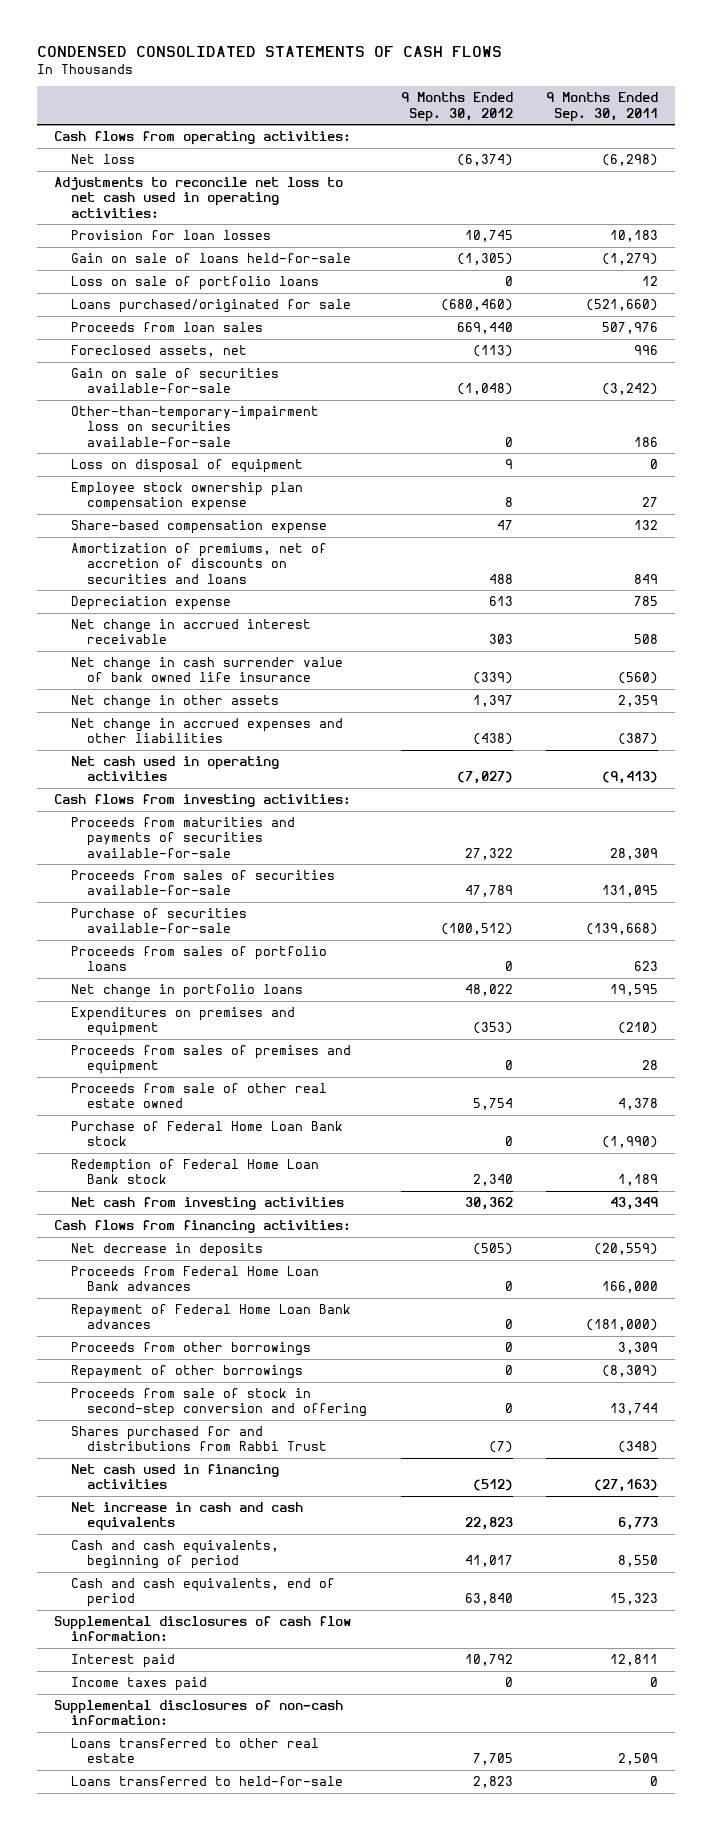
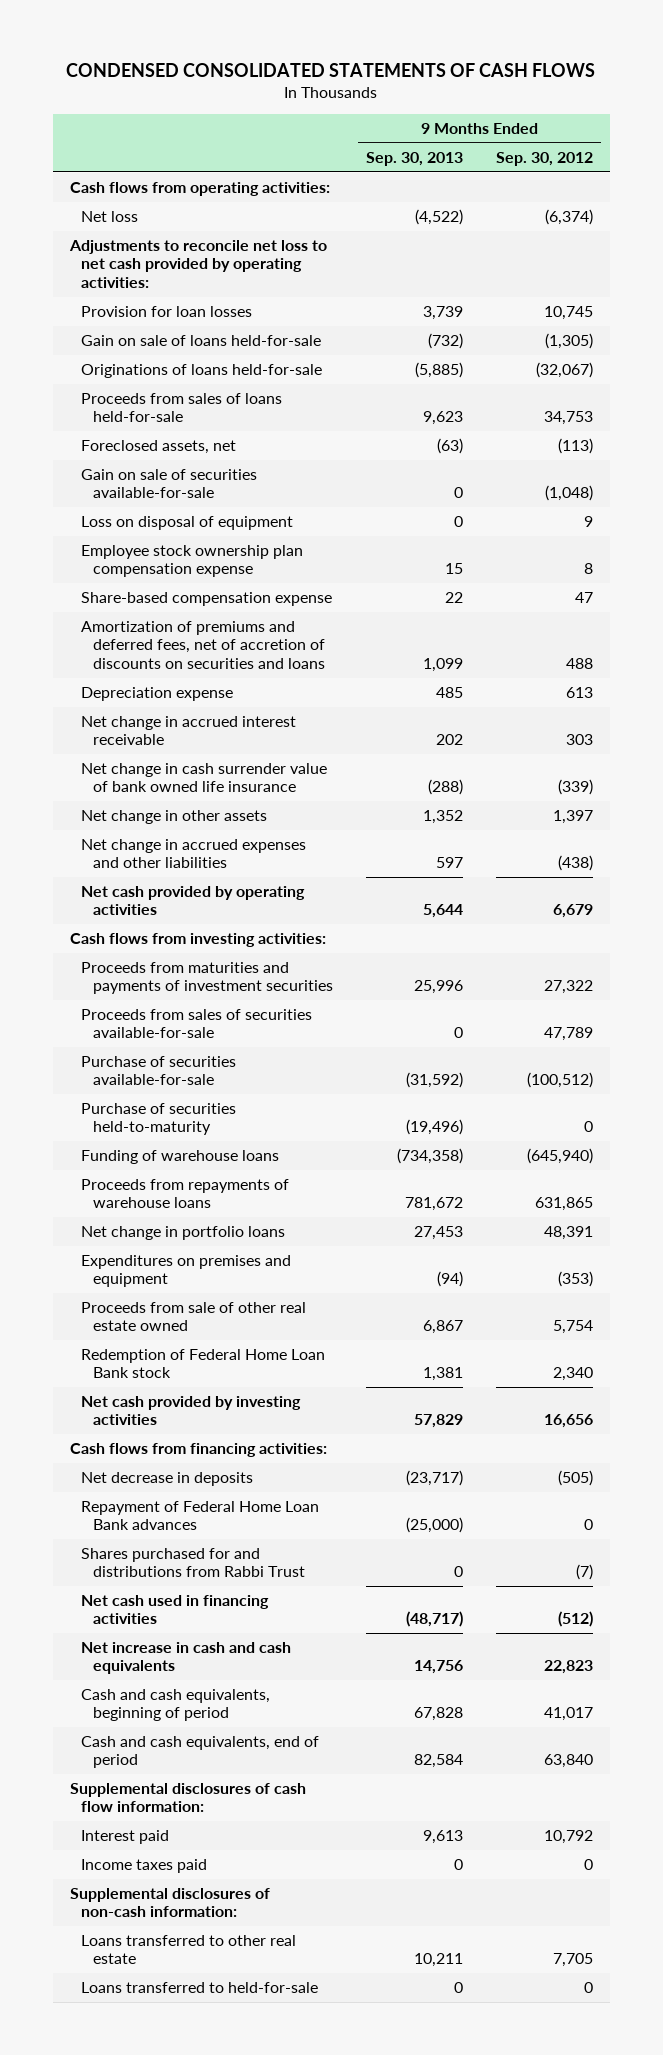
- | 9 Months Ended Sep. 30, 2012 | 9 Months Ended Sep. 30, 2011
+ | 9 Months Ended Sep. 30, 2013 | 9 Months Ended Sep. 30, 2012
- Adjustments to reconcile net loss to net cash used in operating activities:
+ Adjustments to reconcile net loss to net cash provided by operating activities:
- Loss on sale of portfolio loans | 0 | 12
- Loans purchased/originated for sale | (680,460) | (521,660)
- Proceeds from loan sales | 669,440 | 507,976
+ Originations of loans held-for-sale | (5,885) | (32,067)
+ Proceeds from sales of loans held-for-sale | 9,623 | 34,753
- Other-than-temporary-impairment loss on securities available-for-sale | 0 | 186
- Amortization of premiums, net of accretion of discounts on securities and loans | 488 | 849
+ Amortization of premiums and deferred fees, net of accretion of discounts on securities and loans | 1,099 | 488
- Net cash used in operating activities | (7,027) | (9,413)
+ Net cash provided by operating activities | 5,644 | 6,679
- Proceeds from maturities and payments of securities available-for-sale | 27,322 | 28,309
+ Proceeds from maturities and payments of investment securities | 25,996 | 27,322
- Proceeds from sales of portfolio loans | 0 | 623
- Net change in portfolio loans | 48,022 | 19,595
+ Purchase of securities held-to-maturity | (19,496) | 0
+ Funding of warehouse loans | (734,358) | (645,940)
+ Proceeds from repayments of warehouse loans | 781,672 | 631,865
+ Net change in portfolio loans | 27,453 | 48,391
- Proceeds from sales of premises and equipment | 0 | 28
- Purchase of Federal Home Loan Bank stock | 0 | (1,990)
- Net cash from investing activities | 30,362 | 43,349
+ Net cash provided by investing activities | 57,829 | 16,656
- Proceeds from Federal Home Loan Bank advances | 0 | 166,000
- Proceeds from other borrowings | 0 | 3,309
- Repayment of other borrowings | 0 | (8,309)
- Proceeds from sale of stock in second-step conversion and offering | 0 | 13,744
- Loans transferred to held-for-sale | 2,823 | 0
+ Loans transferred to held-for-sale | 0 | 0

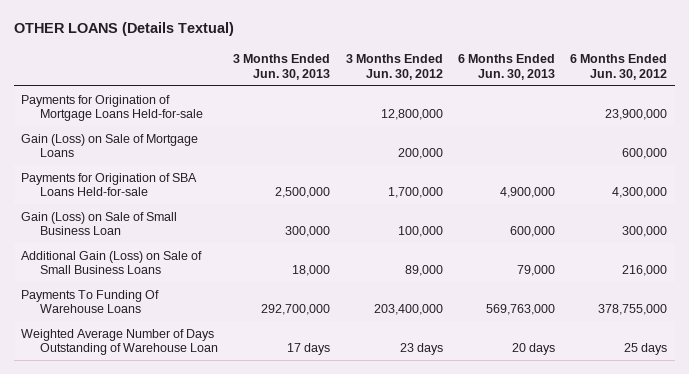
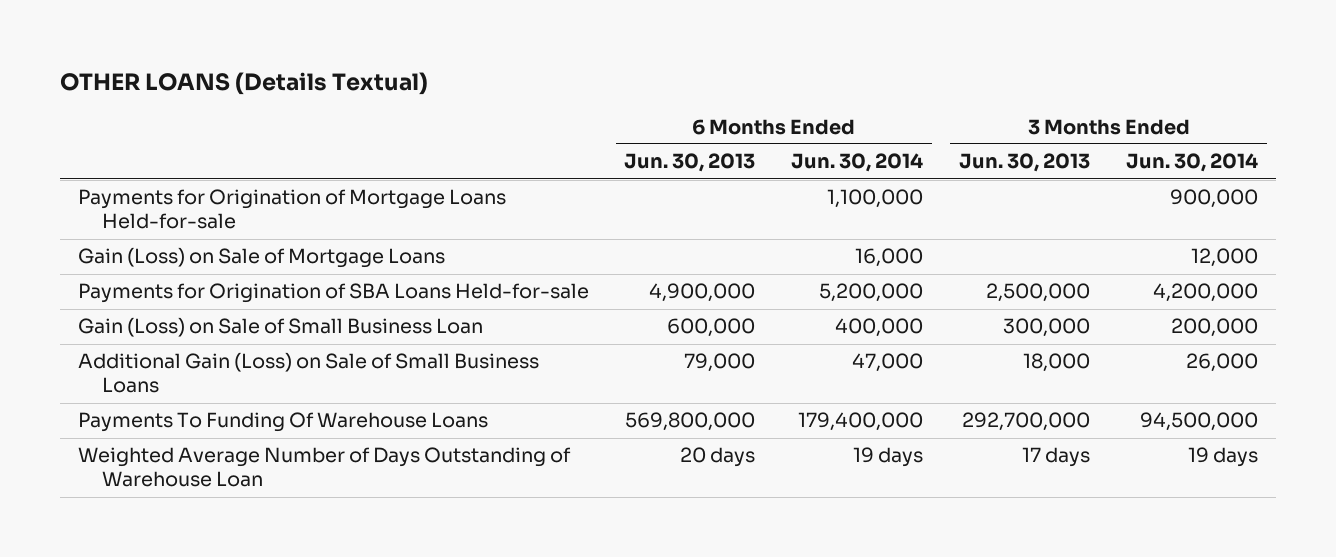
- | 3 Months Ended Jun. 30, 2013 | 3 Months Ended Jun. 30, 2012 | 6 Months Ended Jun. 30, 2013 | 6 Months Ended Jun. 30, 2012
+ | 6 Months Ended Jun. 30, 2013 | 6 Months Ended Jun. 30, 2014 | 3 Months Ended Jun. 30, 2013 | 3 Months Ended Jun. 30, 2014
- Payments To Funding Of Warehouse Loans | 292,700,000 | 203,400,000 | 569,763,000 | 378,755,000
+ Payments To Funding Of Warehouse Loans | 569,800,000 | 179,400,000 | 292,700,000 | 94,500,000

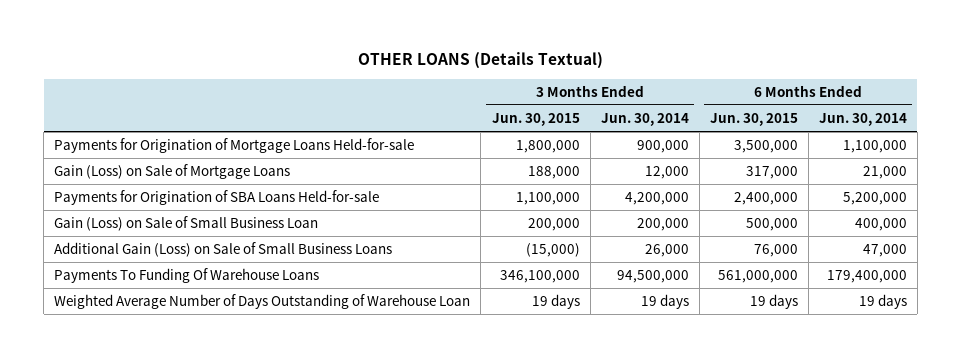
- | 6 Months Ended Jun. 30, 2013 | 6 Months Ended Jun. 30, 2014 | 3 Months Ended Jun. 30, 2013 | 3 Months Ended Jun. 30, 2014
+ | 3 Months Ended Jun. 30, 2015 | 3 Months Ended Jun. 30, 2014 | 6 Months Ended Jun. 30, 2015 | 6 Months Ended Jun. 30, 2014
- Gain (Loss) on Sale of Mortgage Loans | | 16,000 | | 12,000
+ Gain (Loss) on Sale of Mortgage Loans | 188,000 | 12,000 | 317,000 | 21,000

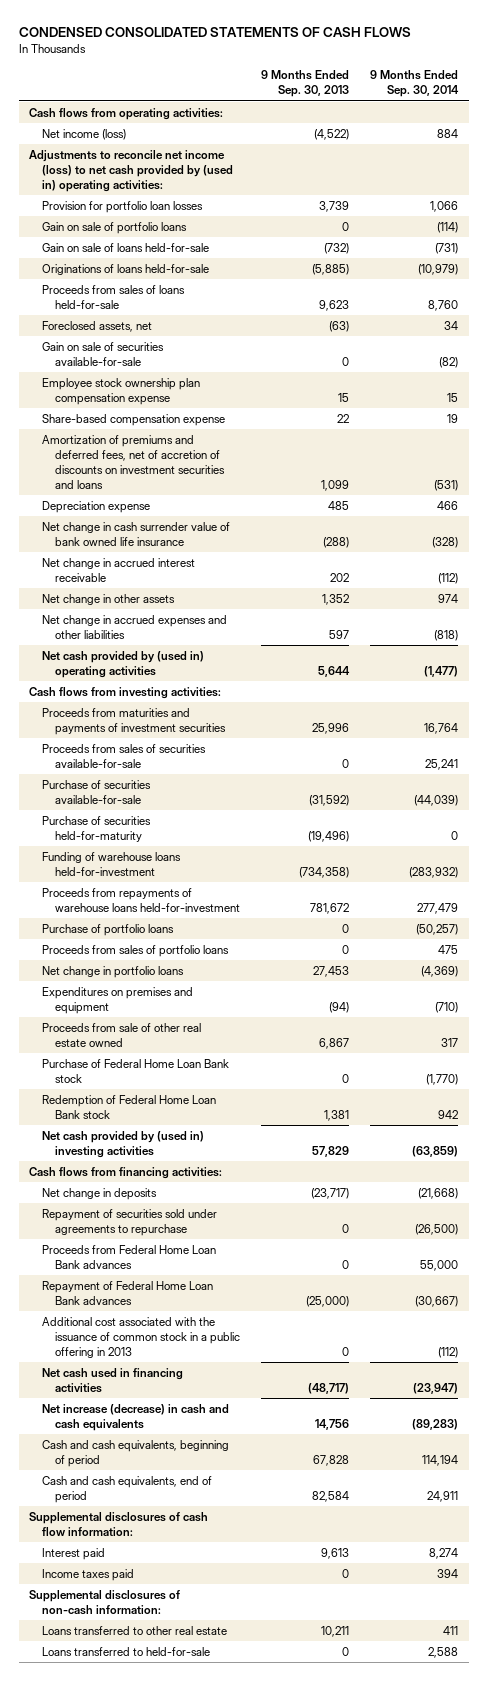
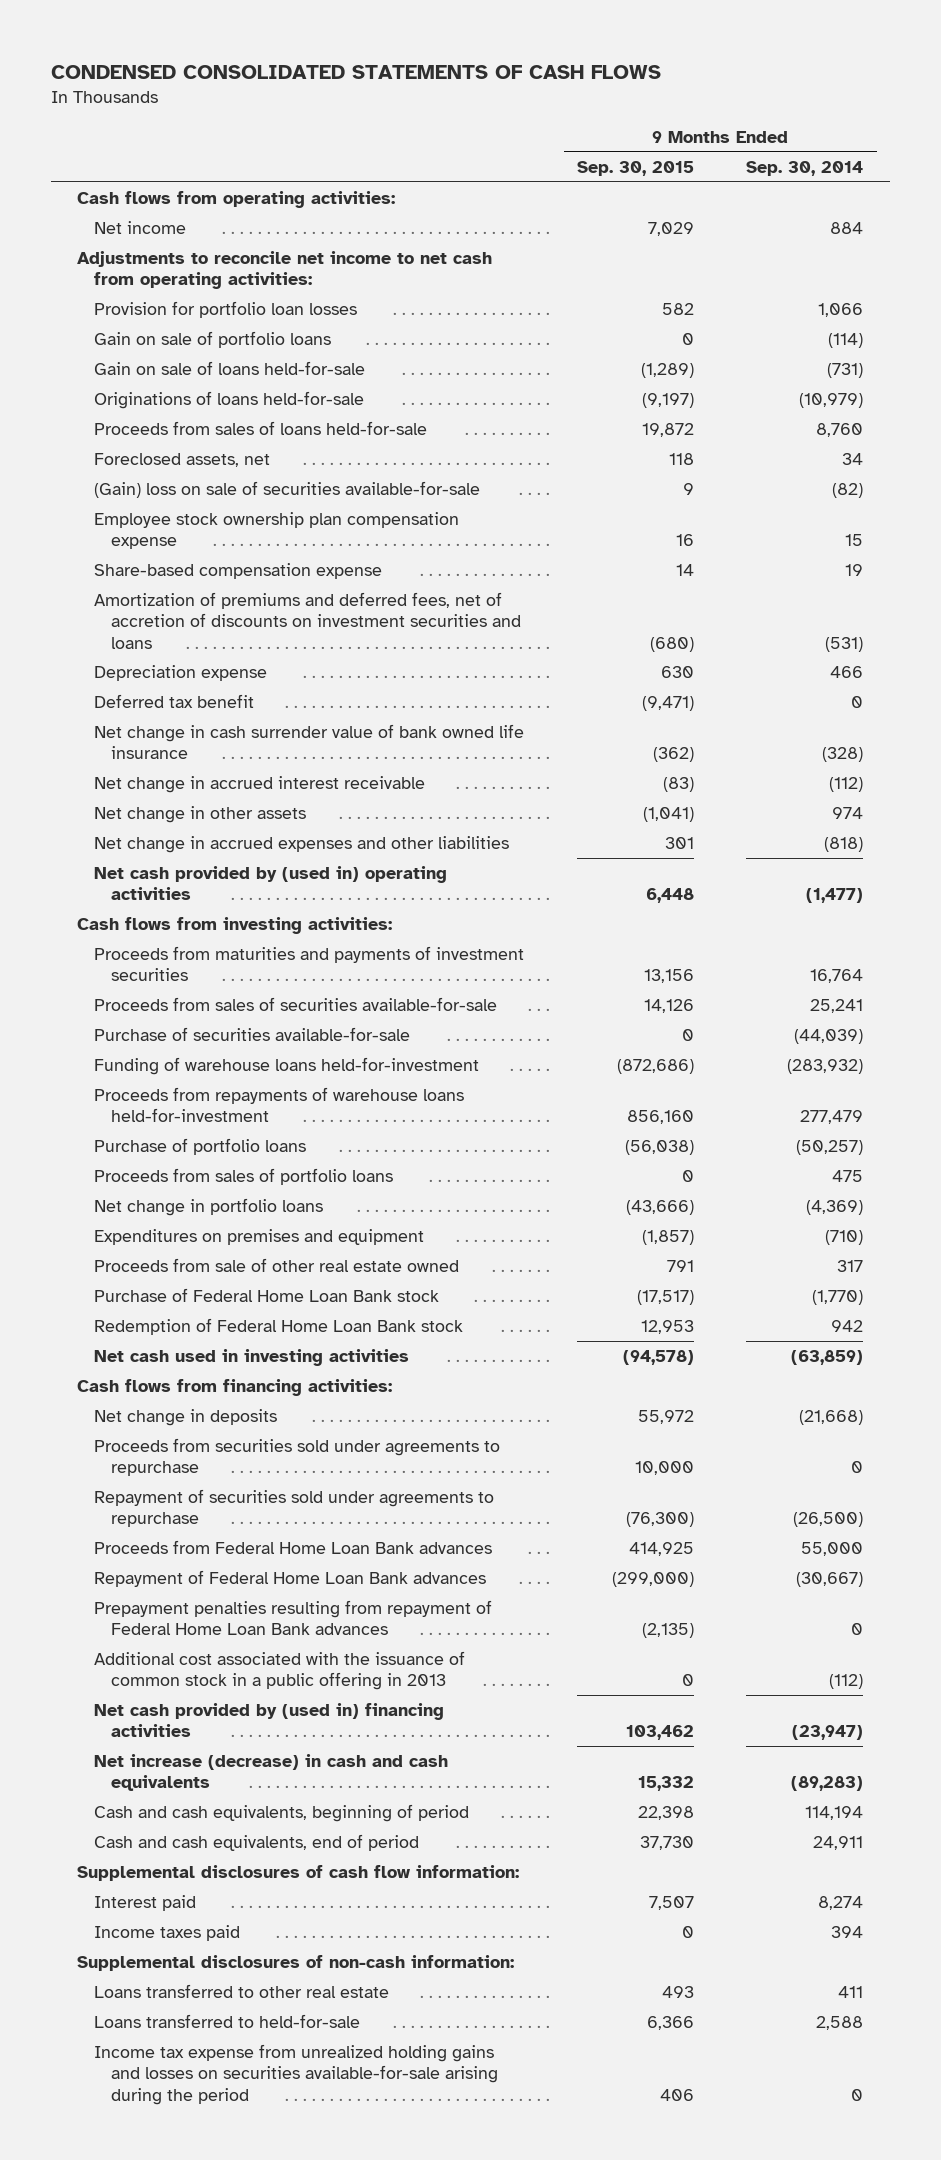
- | 9 Months Ended Sep. 30, 2013 | 9 Months Ended Sep. 30, 2014
+ | 9 Months Ended Sep. 30, 2015 | 9 Months Ended Sep. 30, 2014
- Net income (loss) | (4,522) | 884
- Adjustments to reconcile net income (loss) to net cash provided by (used in) operating activities:
+ Net income | 7,029 | 884
+ Adjustments to reconcile net income to net cash from operating activities:
- Gain on sale of securities available-for-sale | 0 | (82)
+ (Gain) loss on sale of securities available-for-sale | 9 | (82)
+ Deferred tax benefit | (9,471) | 0
- Purchase of securities held-for-maturity | (19,496) | 0
- Net cash provided by (used in) investing activities | 57,829 | (63,859)
+ Net cash used in investing activities | (94,578) | (63,859)
+ Proceeds from securities sold under agreements to repurchase | 10,000 | 0
+ Prepayment penalties resulting from repayment of Federal Home Loan Bank advances | (2,135) | 0
- Net cash used in financing activities | (48,717) | (23,947)
+ Net cash provided by (used in) financing activities | 103,462 | (23,947)
+ Income tax expense from unrealized holding gains and losses on securities available-for-sale arising during the period | 406 | 0

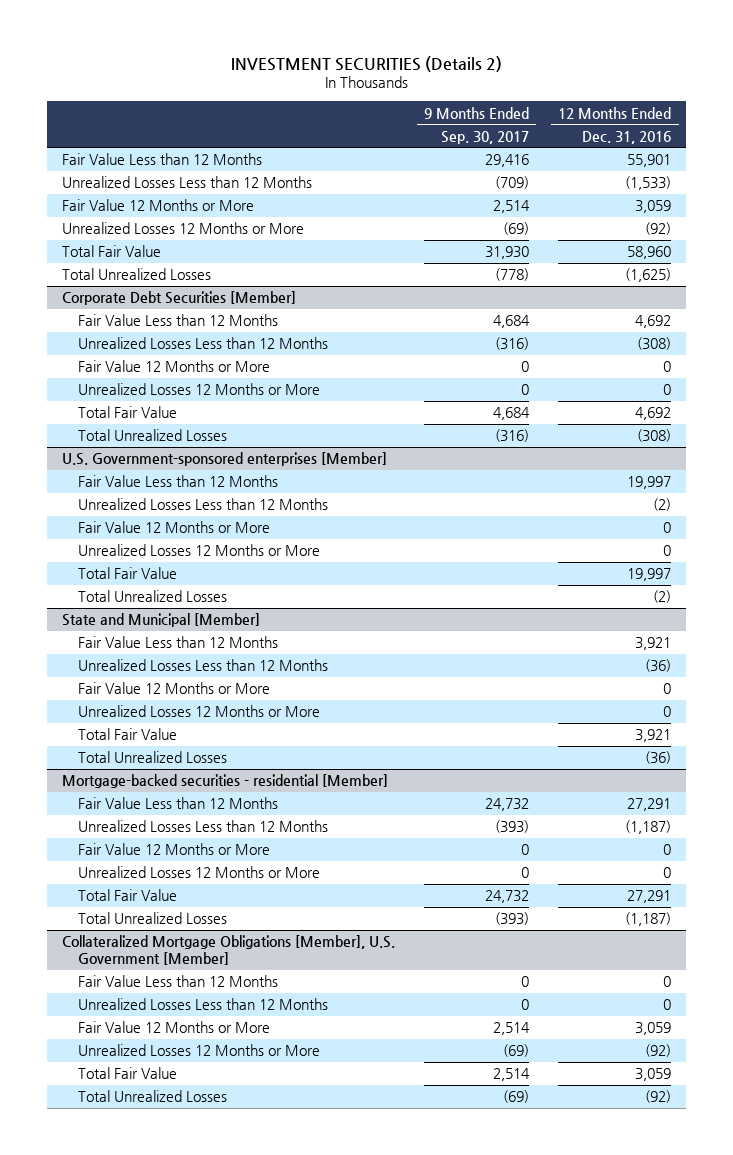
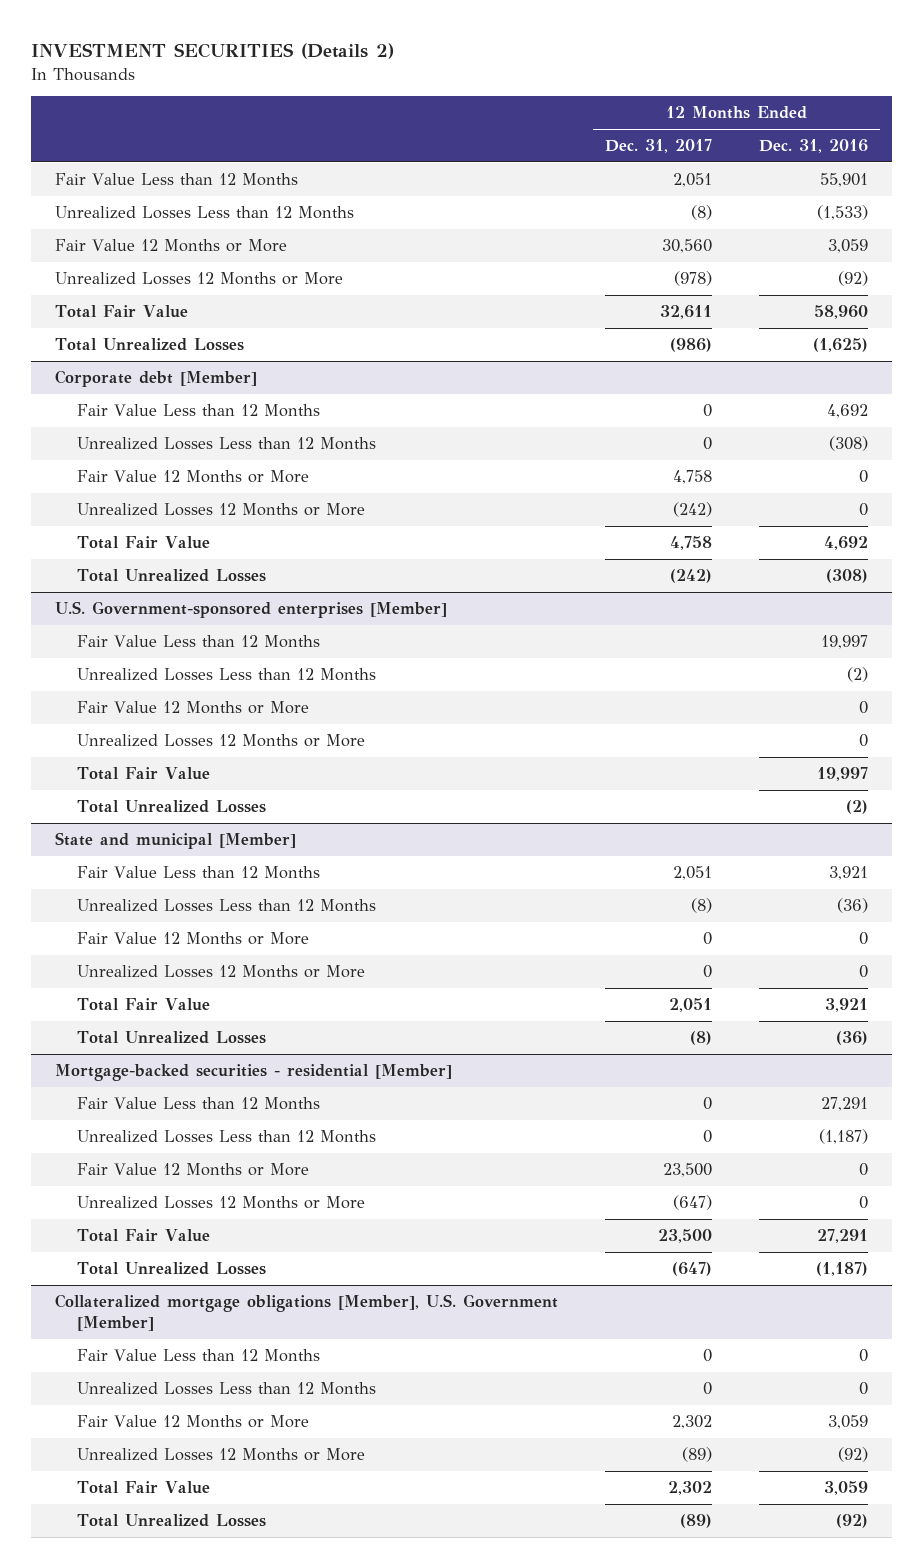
- | 9 Months Ended Sep. 30, 2017 | 12 Months Ended Dec. 31, 2016
+ | 12 Months Ended Dec. 31, 2017 | 12 Months Ended Dec. 31, 2016
- Corporate Debt Securities [Member]
+ Corporate debt [Member]
- State and Municipal [Member]
+ State and municipal [Member]
- Collateralized Mortgage Obligations [Member], U.S. Government [Member]
+ Collateralized mortgage obligations [Member], U.S. Government [Member]

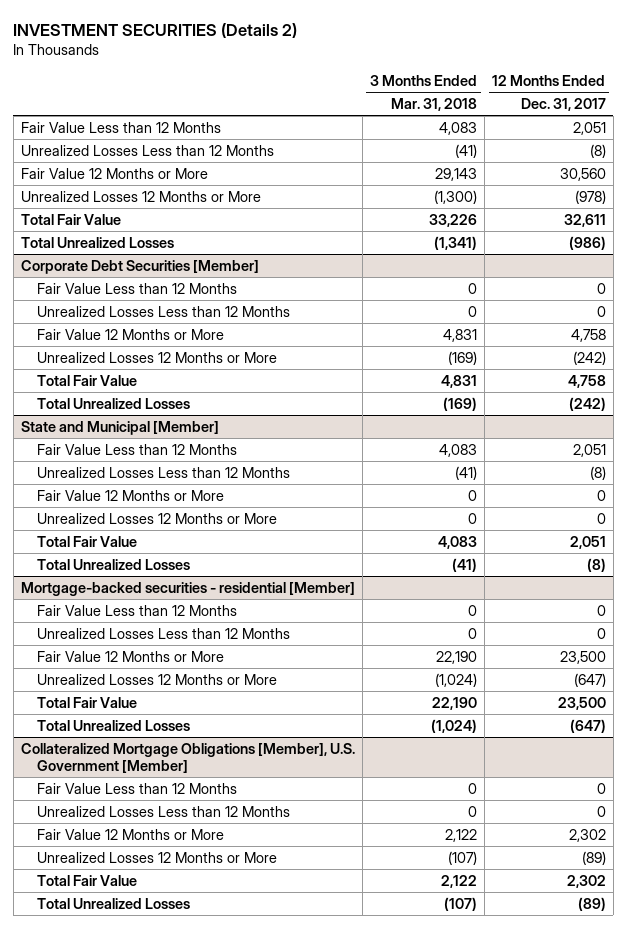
- | 12 Months Ended Dec. 31, 2017 | 12 Months Ended Dec. 31, 2016
+ | 3 Months Ended Mar. 31, 2018 | 12 Months Ended Dec. 31, 2017
- Corporate debt [Member]
+ Corporate Debt Securities [Member]
- U.S. Government-sponsored enterprises [Member]
- Fair Value Less than 12 Months | | 19,997
- Unrealized Losses Less than 12 Months | | (2)
- Fair Value 12 Months or More | | 0
- Unrealized Losses 12 Months or More | | 0
- Total Fair Value | | 19,997
- Total Unrealized Losses | | (2)
- State and municipal [Member]
+ State and Municipal [Member]
- Collateralized mortgage obligations [Member], U.S. Government [Member]
+ Collateralized Mortgage Obligations [Member], U.S. Government [Member]

